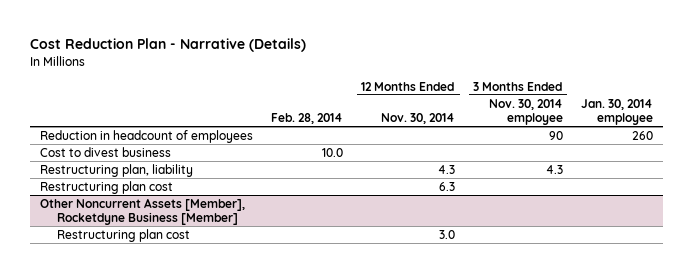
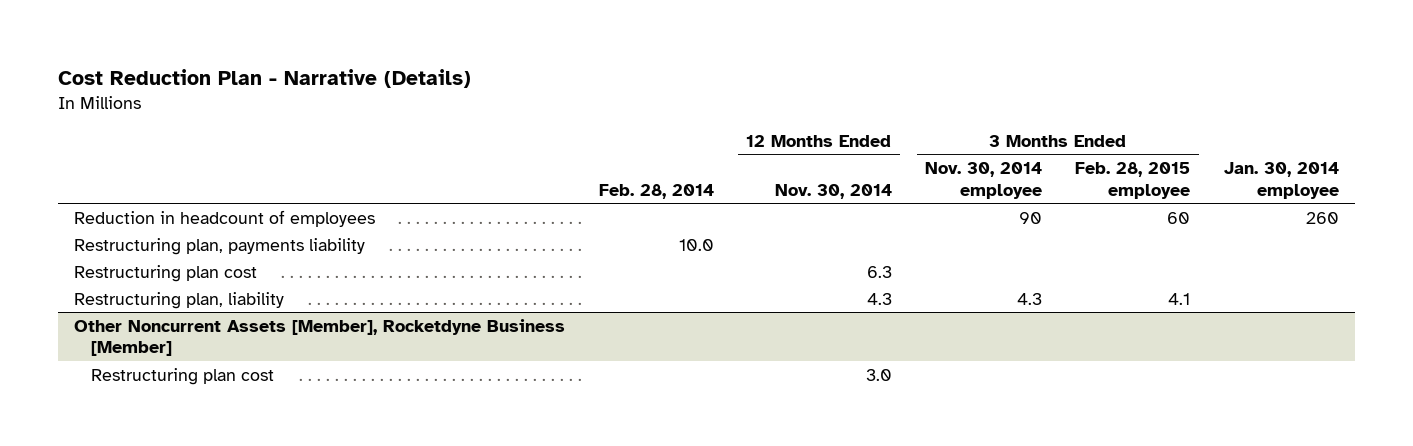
- | Feb. 28, 2014 | 12 Months Ended Nov. 30, 2014 | 3 Months Ended Nov. 30, 2014 employee | Jan. 30, 2014 employee
+ | Feb. 28, 2014 | 12 Months Ended Nov. 30, 2014 | 3 Months Ended Nov. 30, 2014 employee | 3 Months Ended Feb. 28, 2015 employee | Jan. 30, 2014 employee
- Cost to divest business | 10.0 | | |
+ Restructuring plan, payments liability | 10.0 | | | |
moved down: Restructuring plan, liability | | 4.3 | 4.3 | 4.1 |

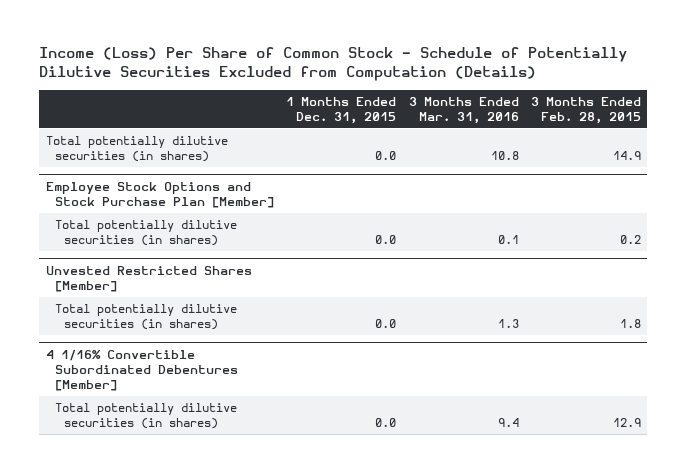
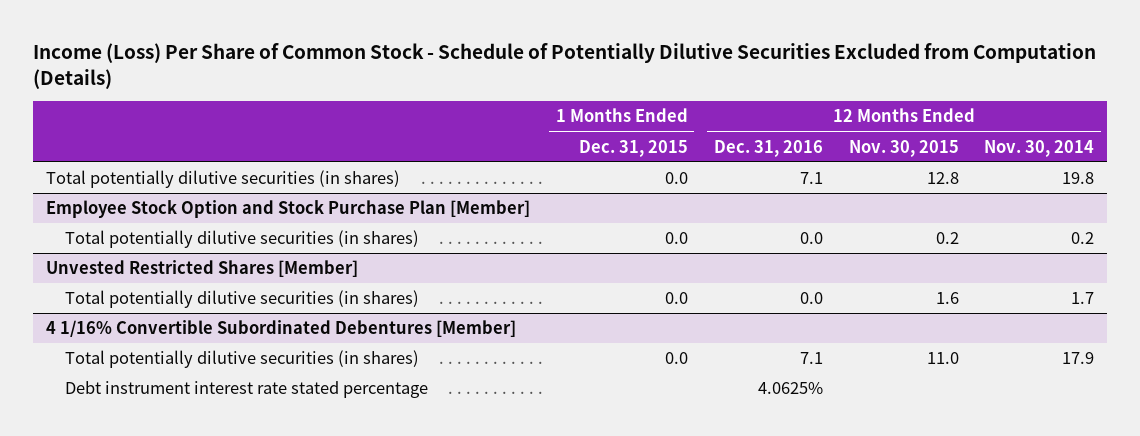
- | 1 Months Ended Dec. 31, 2015 | 3 Months Ended Mar. 31, 2016 | 3 Months Ended Feb. 28, 2015
+ | 1 Months Ended Dec. 31, 2015 | 12 Months Ended Dec. 31, 2016 | 12 Months Ended Nov. 30, 2015 | 12 Months Ended Nov. 30, 2014
- Employee Stock Options and Stock Purchase Plan [Member]
+ Employee Stock Option and Stock Purchase Plan [Member]
@ 4 1/16% Convertible Subordinated Debentures [Member]
+ Debt instrument interest rate stated percentage | | 4.0625% | |

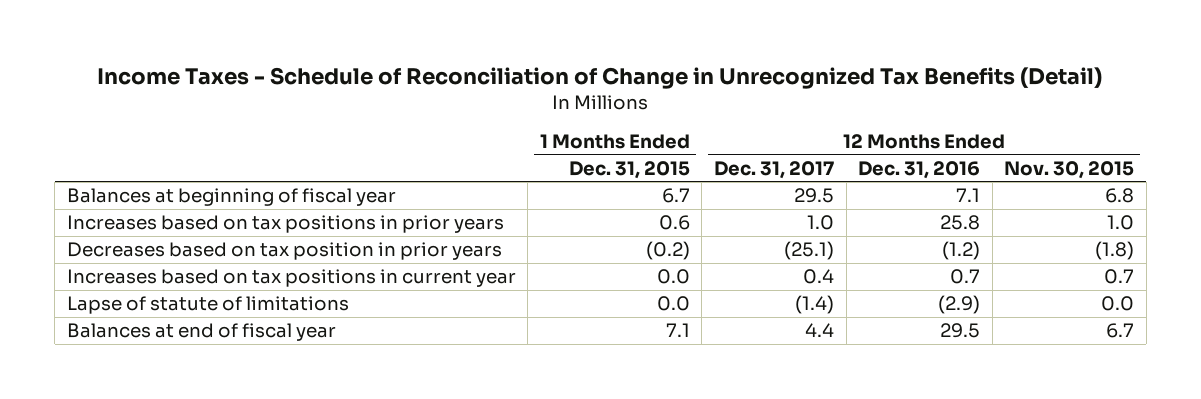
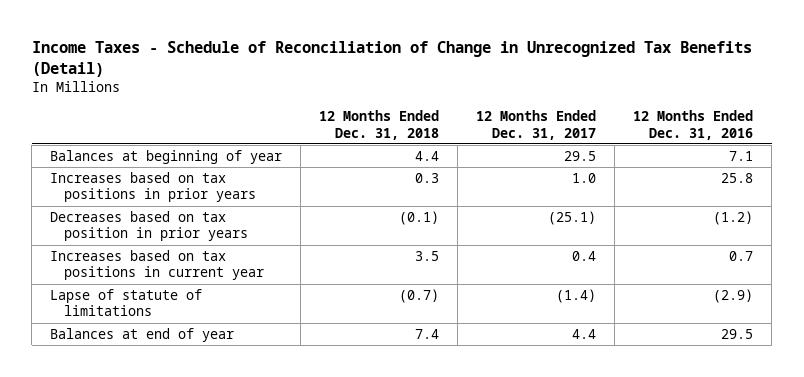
- | 1 Months Ended Dec. 31, 2015 | 12 Months Ended Dec. 31, 2017 | 12 Months Ended Dec. 31, 2016 | 12 Months Ended Nov. 30, 2015
+ | 12 Months Ended Dec. 31, 2018 | 12 Months Ended Dec. 31, 2017 | 12 Months Ended Dec. 31, 2016
- Balances at beginning of fiscal year | 6.7 | 29.5 | 7.1 | 6.8
+ Balances at beginning of year | 4.4 | 29.5 | 7.1
- Balances at end of fiscal year | 7.1 | 4.4 | 29.5 | 6.7
+ Balances at end of year | 7.4 | 4.4 | 29.5

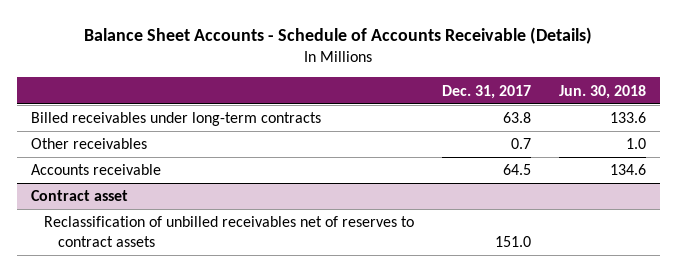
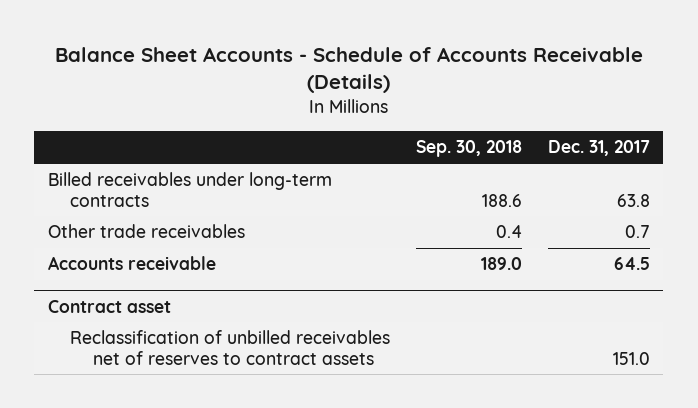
- | Dec. 31, 2017 | Jun. 30, 2018
+ | Sep. 30, 2018 | Dec. 31, 2017
- Other receivables | 0.7 | 1.0
+ Other trade receivables | 0.4 | 0.7

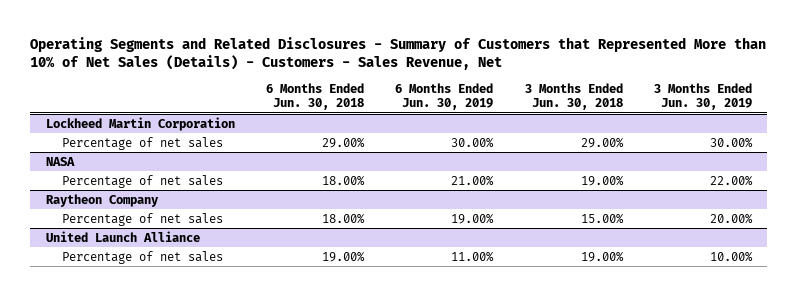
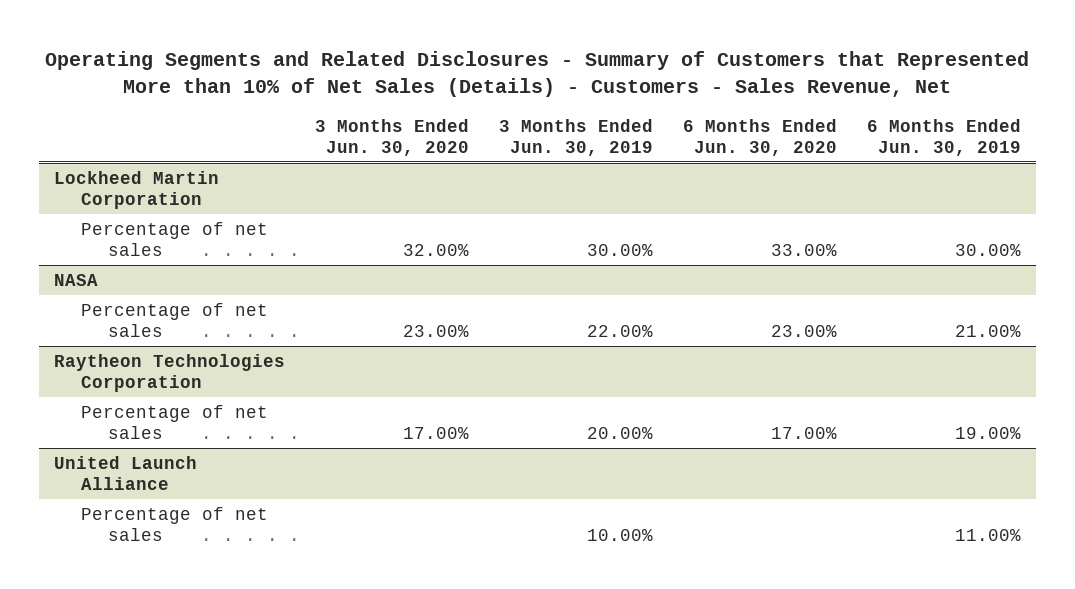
- | 6 Months Ended Jun. 30, 2018 | 6 Months Ended Jun. 30, 2019 | 3 Months Ended Jun. 30, 2018 | 3 Months Ended Jun. 30, 2019
+ | 3 Months Ended Jun. 30, 2020 | 3 Months Ended Jun. 30, 2019 | 6 Months Ended Jun. 30, 2020 | 6 Months Ended Jun. 30, 2019
- Raytheon Company
+ Raytheon Technologies Corporation

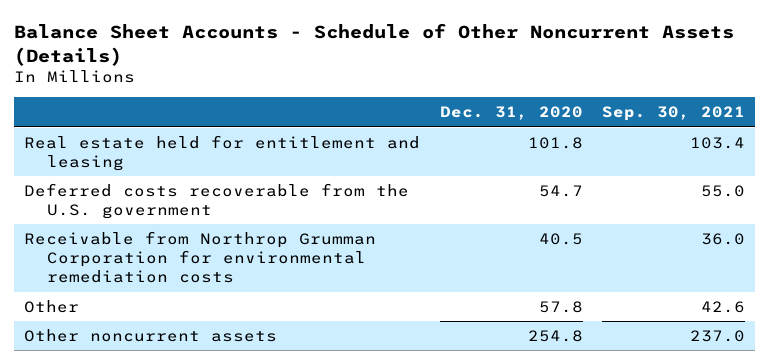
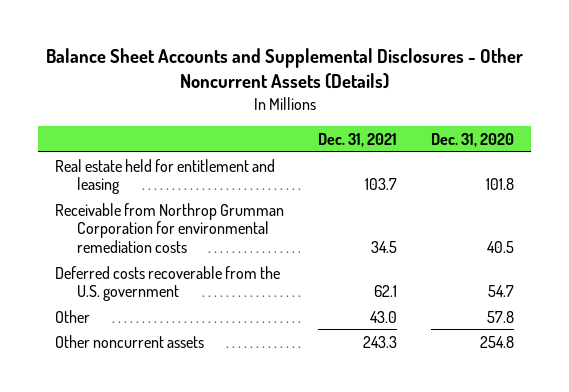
- Balance Sheet Accounts - Schedule of Other Noncurrent Assets (Details)
+ Balance Sheet Accounts and Supplemental Disclosures - Other Noncurrent Assets (Details)
- | Dec. 31, 2020 | Sep. 30, 2021
+ | Dec. 31, 2021 | Dec. 31, 2020
moved down: Deferred costs recoverable from the U.S. government | 62.1 | 54.7

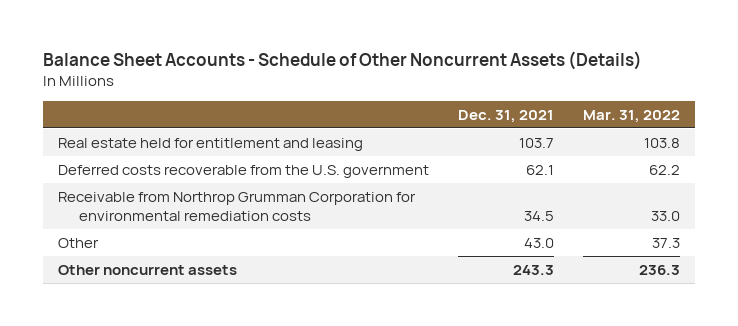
- Balance Sheet Accounts and Supplemental Disclosures - Other Noncurrent Assets (Details)
+ Balance Sheet Accounts - Schedule of Other Noncurrent Assets (Details)
- | Dec. 31, 2021 | Dec. 31, 2020
+ | Dec. 31, 2021 | Mar. 31, 2022
moved down: Receivable from Northrop Grumman Corporation for environmental remediation costs | 34.5 | 33.0

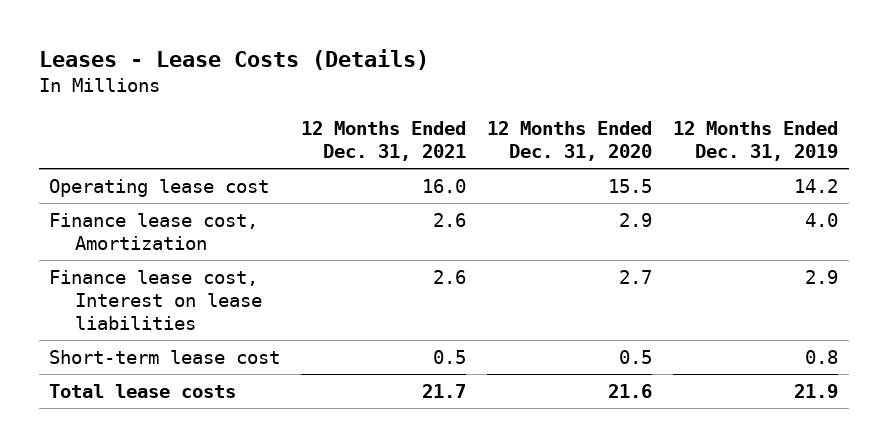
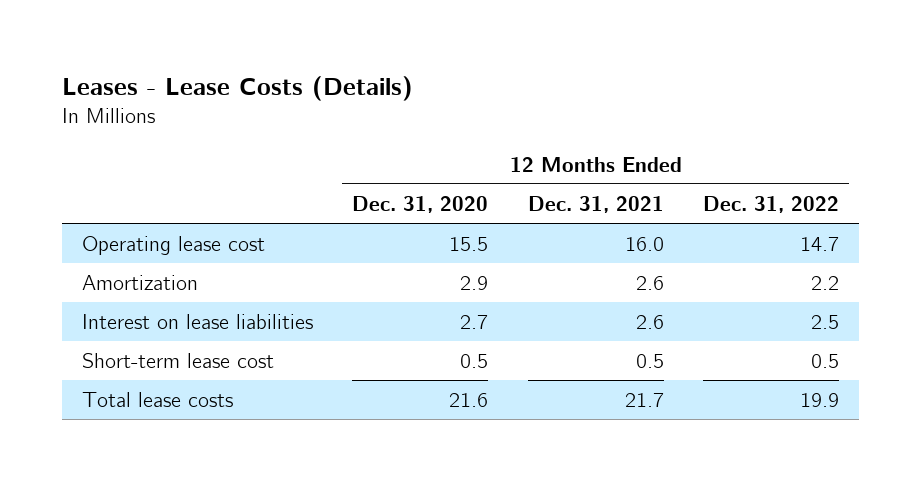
- | 12 Months Ended Dec. 31, 2021 | 12 Months Ended Dec. 31, 2020 | 12 Months Ended Dec. 31, 2019
+ | 12 Months Ended Dec. 31, 2020 | 12 Months Ended Dec. 31, 2021 | 12 Months Ended Dec. 31, 2022
- Finance lease cost, Amortization | 2.6 | 2.9 | 4.0
- Finance lease cost, Interest on lease liabilities | 2.6 | 2.7 | 2.9
+ Amortization | 2.9 | 2.6 | 2.2
+ Interest on lease liabilities | 2.7 | 2.6 | 2.5

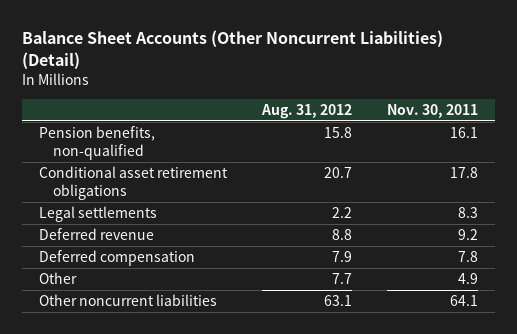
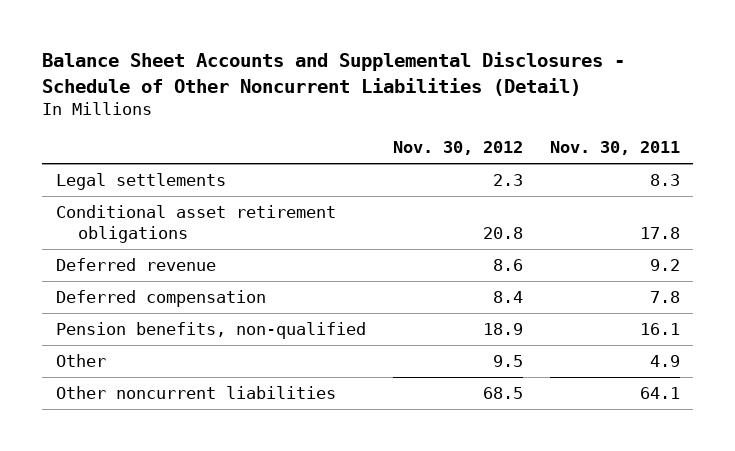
- Balance Sheet Accounts (Other Noncurrent Liabilities) (Detail)
+ Balance Sheet Accounts and Supplemental Disclosures - Schedule of Other Noncurrent Liabilities (Detail)
- | Aug. 31, 2012 | Nov. 30, 2011
+ | Nov. 30, 2012 | Nov. 30, 2011
moved down: Conditional asset retirement obligations | 20.8 | 17.8
moved down: Pension benefits, non-qualified | 18.9 | 16.1

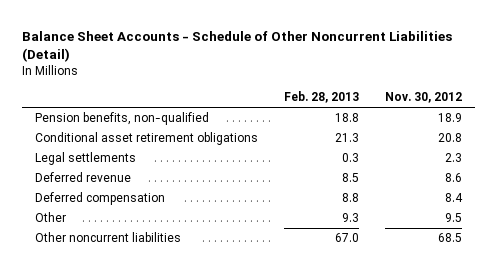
- Balance Sheet Accounts and Supplemental Disclosures - Schedule of Other Noncurrent Liabilities (Detail)
+ Balance Sheet Accounts - Schedule of Other Noncurrent Liabilities (Detail)
- | Nov. 30, 2012 | Nov. 30, 2011
+ | Feb. 28, 2013 | Nov. 30, 2012
moved up: Pension benefits, non-qualified | 18.8 | 18.9
moved down: Legal settlements | 0.3 | 2.3

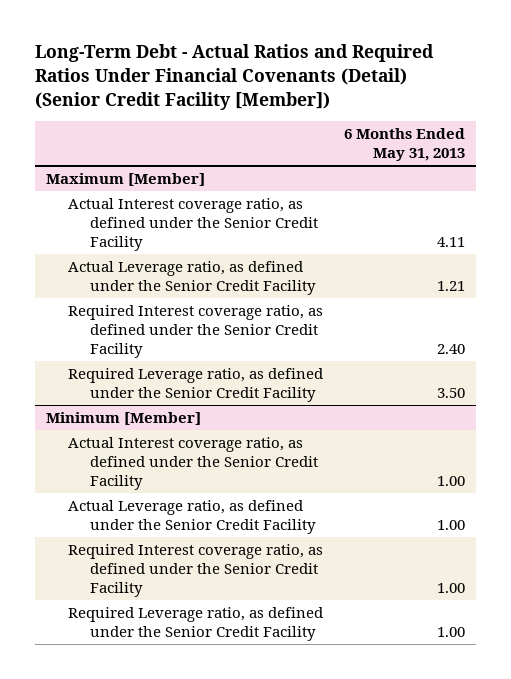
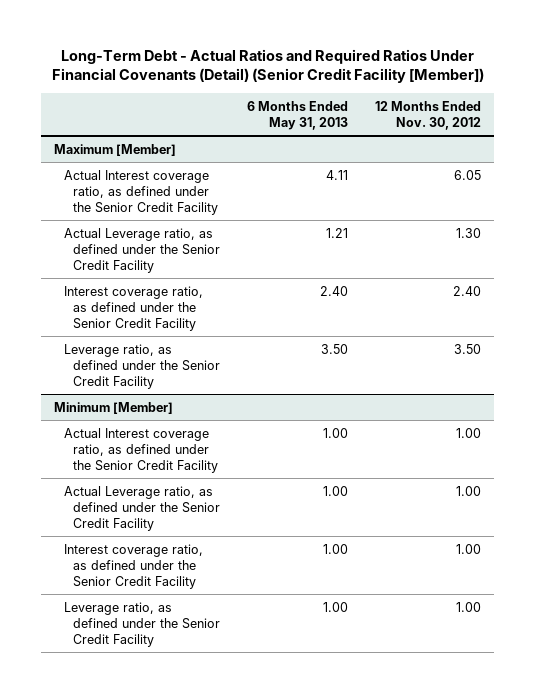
- | 6 Months Ended May 31, 2013
+ | 6 Months Ended May 31, 2013 | 12 Months Ended Nov. 30, 2012
@ Maximum [Member]
- Required Interest coverage ratio, as defined under the Senior Credit Facility | 2.40
- Required Leverage ratio, as defined under the Senior Credit Facility | 3.50
+ Interest coverage ratio, as defined under the Senior Credit Facility | 2.40 | 2.40
+ Leverage ratio, as defined under the Senior Credit Facility | 3.50 | 3.50
@ Minimum [Member]
- Required Interest coverage ratio, as defined under the Senior Credit Facility | 1.00
- Required Leverage ratio, as defined under the Senior Credit Facility | 1.00
+ Interest coverage ratio, as defined under the Senior Credit Facility | 1.00 | 1.00
+ Leverage ratio, as defined under the Senior Credit Facility | 1.00 | 1.00

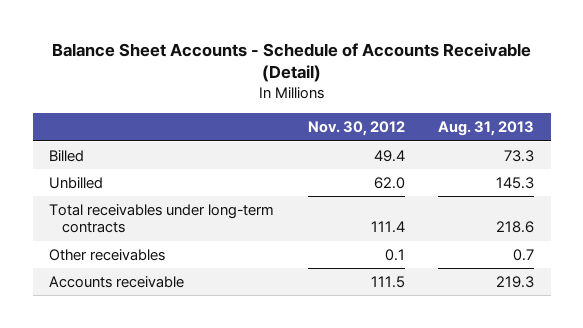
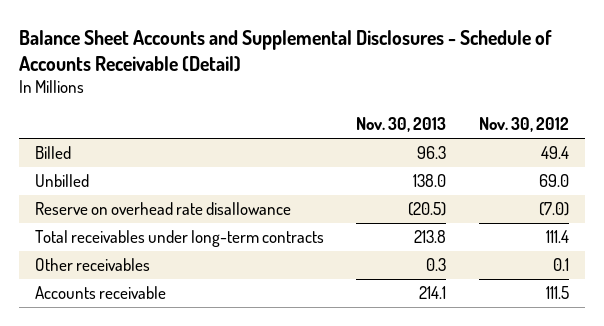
- Balance Sheet Accounts - Schedule of Accounts Receivable (Detail)
+ Balance Sheet Accounts and Supplemental Disclosures - Schedule of Accounts Receivable (Detail)
- | Nov. 30, 2012 | Aug. 31, 2013
+ | Nov. 30, 2013 | Nov. 30, 2012
- Unbilled | 62.0 | 145.3
+ Unbilled | 138.0 | 69.0
+ Reserve on overhead rate disallowance | (20.5) | (7.0)

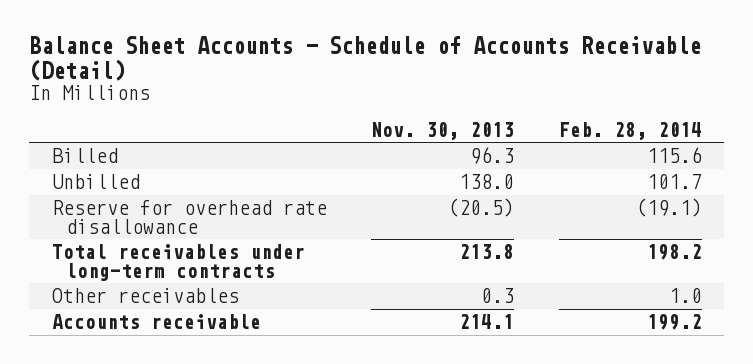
- Balance Sheet Accounts and Supplemental Disclosures - Schedule of Accounts Receivable (Detail)
+ Balance Sheet Accounts - Schedule of Accounts Receivable (Detail)
- | Nov. 30, 2013 | Nov. 30, 2012
+ | Nov. 30, 2013 | Feb. 28, 2014
- Reserve on overhead rate disallowance | (20.5) | (7.0)
+ Reserve for overhead rate disallowance | (20.5) | (19.1)

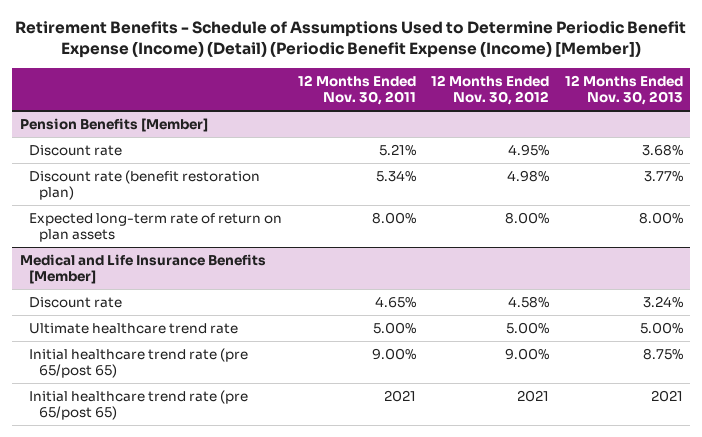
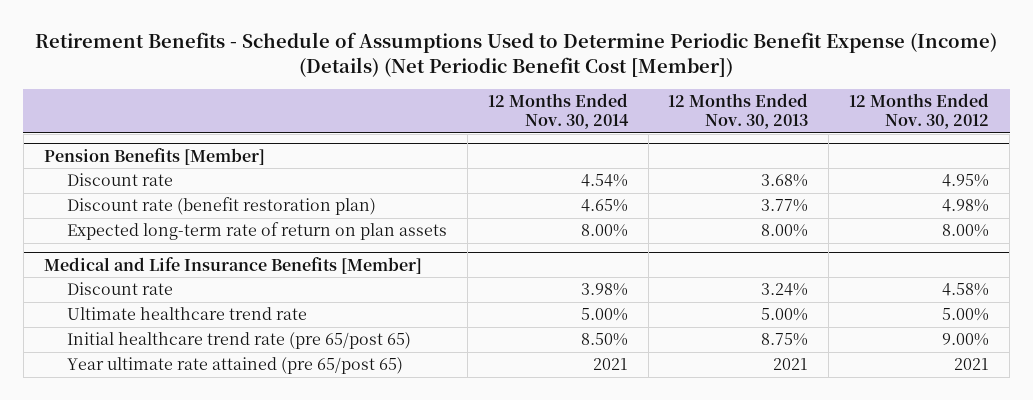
- Retirement Benefits - Schedule of Assumptions Used to Determine Periodic Benefit Expense (Income) (Detail) (Periodic Benefit Expense (Income) [Member])
+ Retirement Benefits - Schedule of Assumptions Used to Determine Periodic Benefit Expense (Income) (Details) (Net Periodic Benefit Cost [Member])
- | 12 Months Ended Nov. 30, 2011 | 12 Months Ended Nov. 30, 2012 | 12 Months Ended Nov. 30, 2013
+ | 12 Months Ended Nov. 30, 2014 | 12 Months Ended Nov. 30, 2013 | 12 Months Ended Nov. 30, 2012
@ Medical and Life Insurance Benefits [Member]
- Initial healthcare trend rate (pre 65/post 65) | 2021 | 2021 | 2021
+ Year ultimate rate attained (pre 65/post 65) | 2021 | 2021 | 2021

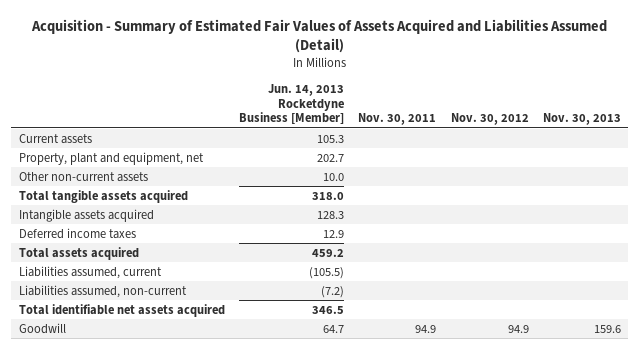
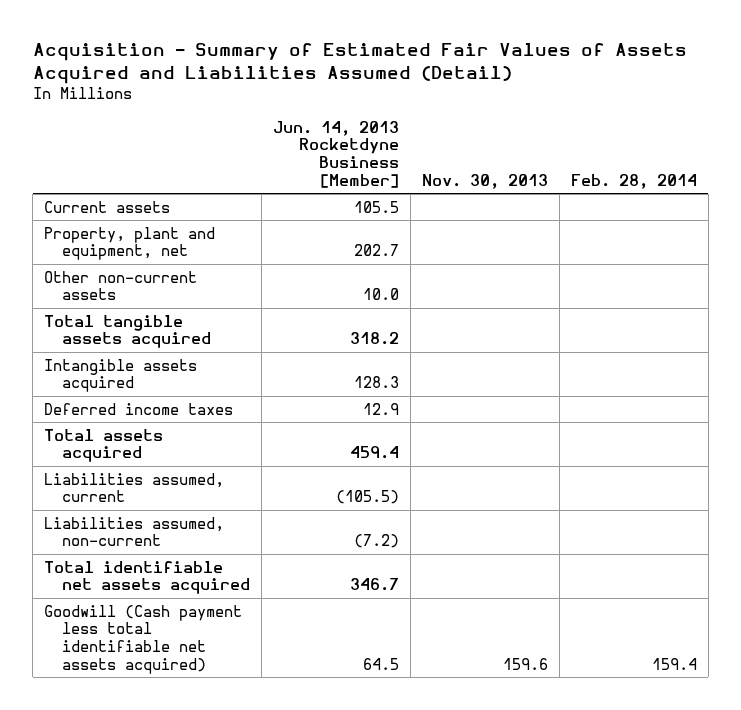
- | Jun. 14, 2013 Rocketdyne Business [Member] | Nov. 30, 2011 | Nov. 30, 2012 | Nov. 30, 2013
+ | Jun. 14, 2013 Rocketdyne Business [Member] | Nov. 30, 2013 | Feb. 28, 2014
- Current assets | 105.3 | | |
+ Current assets | 105.5 | |
- Total tangible assets acquired | 318.0 | | |
+ Total tangible assets acquired | 318.2 | |
- Total assets acquired | 459.2 | | |
+ Total assets acquired | 459.4 | |
- Total identifiable net assets acquired | 346.5 | | |
- Goodwill | 64.7 | 94.9 | 94.9 | 159.6
+ Total identifiable net assets acquired | 346.7 | |
+ Goodwill (Cash payment less total identifiable net assets acquired) | 64.5 | 159.6 | 159.4

